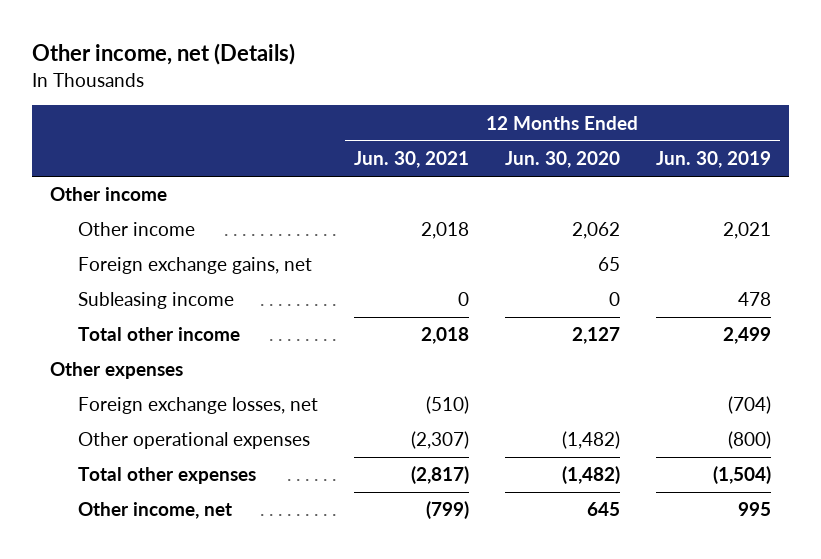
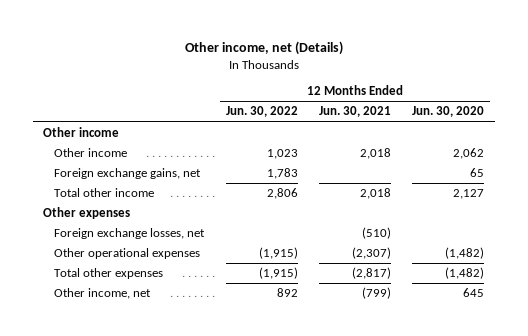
- | 12 Months Ended Jun. 30, 2021 | 12 Months Ended Jun. 30, 2020 | 12 Months Ended Jun. 30, 2019
+ | 12 Months Ended Jun. 30, 2022 | 12 Months Ended Jun. 30, 2021 | 12 Months Ended Jun. 30, 2020
- Subleasing income | 0 | 0 | 478

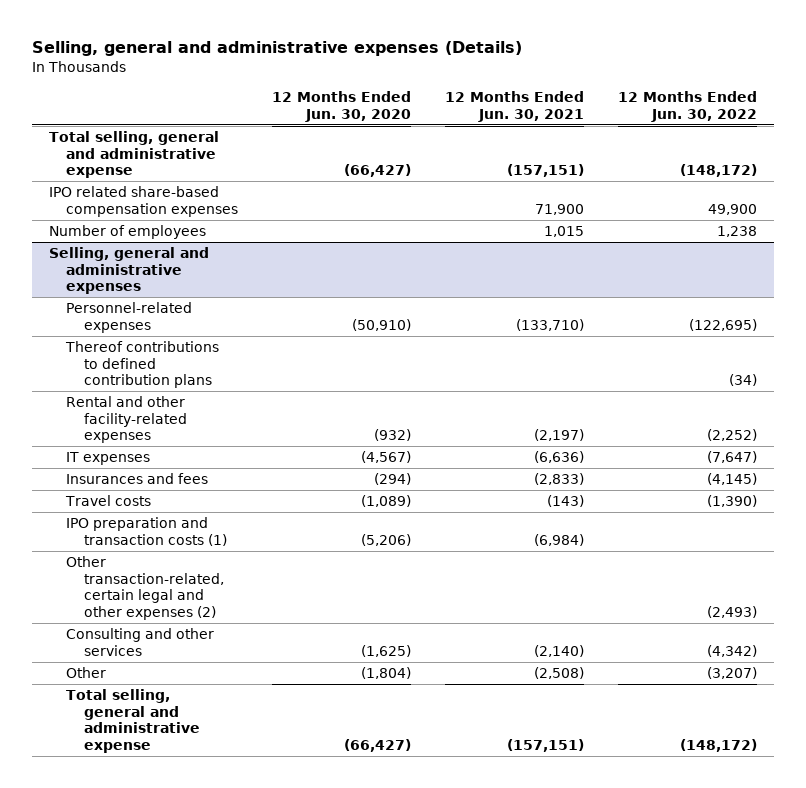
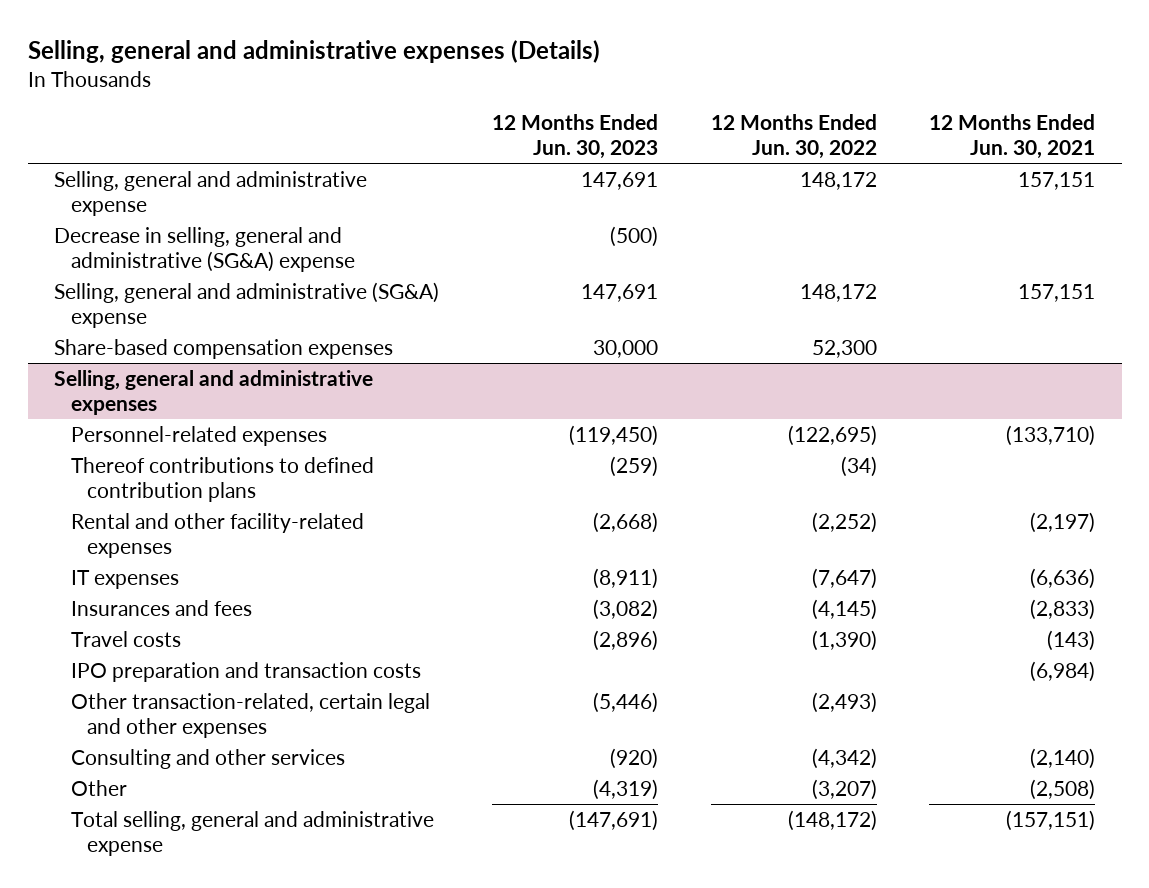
- | 12 Months Ended Jun. 30, 2020 | 12 Months Ended Jun. 30, 2021 | 12 Months Ended Jun. 30, 2022
+ | 12 Months Ended Jun. 30, 2023 | 12 Months Ended Jun. 30, 2022 | 12 Months Ended Jun. 30, 2021
- Total selling, general and administrative expense | (66,427) | (157,151) | (148,172)
- IPO related share-based compensation expenses | | 71,900 | 49,900
- Number of employees | | 1,015 | 1,238
+ Selling, general and administrative expense | 147,691 | 148,172 | 157,151
+ Decrease in selling, general and administrative (SG&A) expense | (500) | |
+ Selling, general and administrative (SG&A) expense | 147,691 | 148,172 | 157,151
+ Share-based compensation expenses | 30,000 | 52,300 |
@ Selling, general and administrative expenses
- IPO preparation and transaction costs (1) | (5,206) | (6,984) |
- Other transaction-related, certain legal and other expenses (2) | | | (2,493)
+ IPO preparation and transaction costs | | | (6,984)
+ Other transaction-related, certain legal and other expenses | (5,446) | (2,493) |

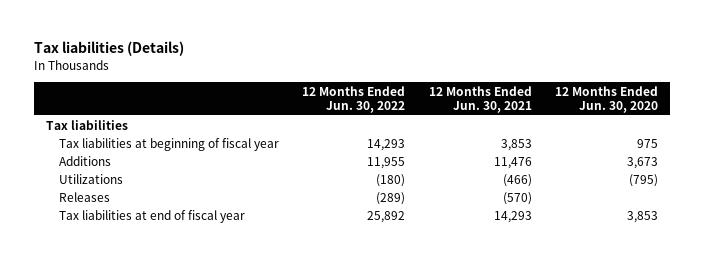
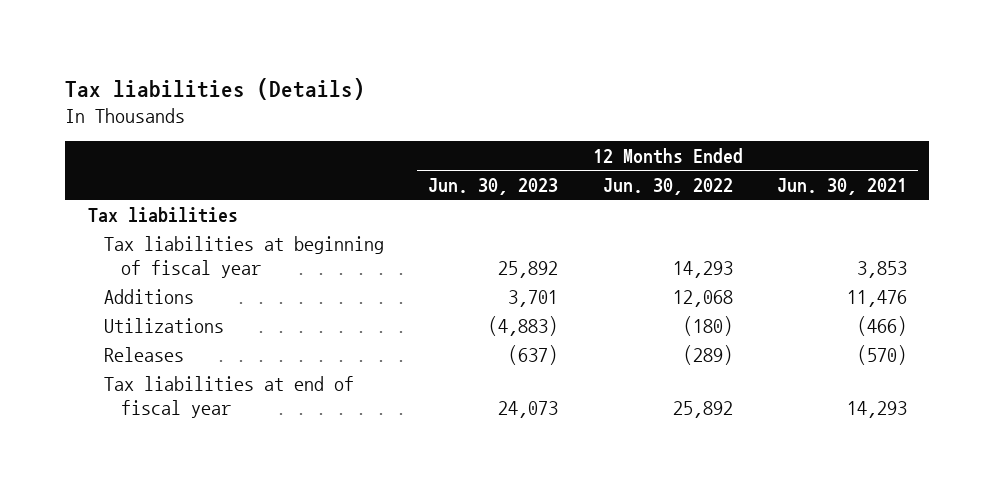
- | 12 Months Ended Jun. 30, 2022 | 12 Months Ended Jun. 30, 2021 | 12 Months Ended Jun. 30, 2020
+ | 12 Months Ended Jun. 30, 2023 | 12 Months Ended Jun. 30, 2022 | 12 Months Ended Jun. 30, 2021
- Additions | 11,955 | 11,476 | 3,673
+ Additions | 3,701 | 12,068 | 11,476

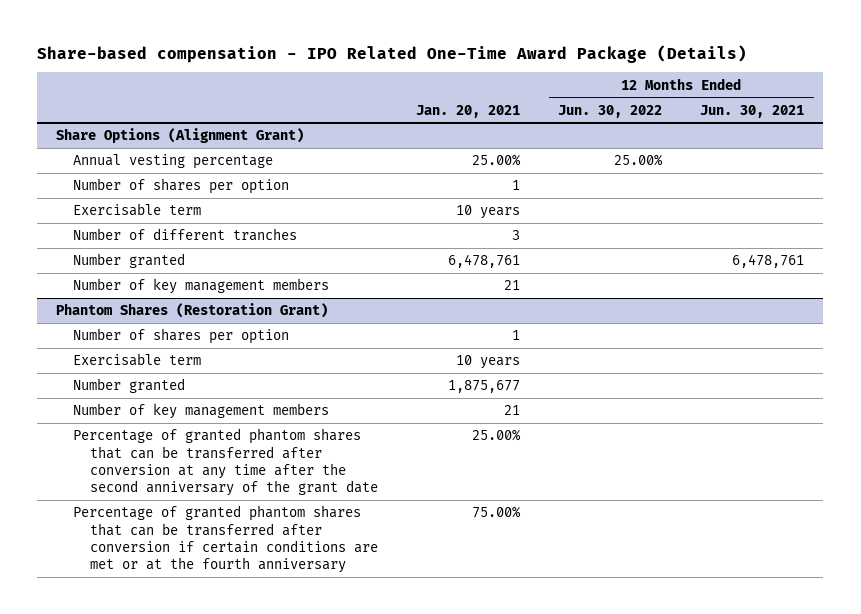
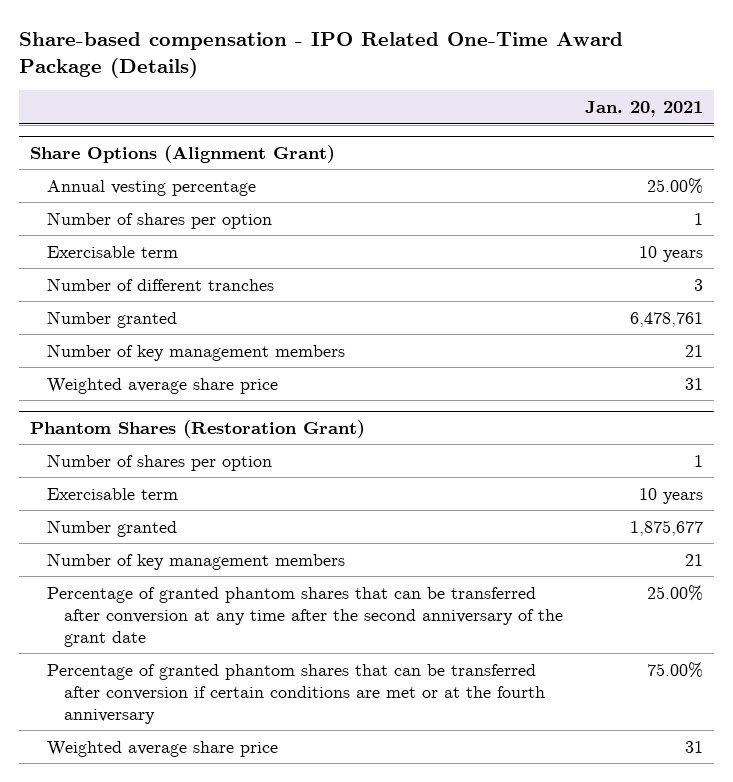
- | Jan. 20, 2021 | 12 Months Ended Jun. 30, 2022 | 12 Months Ended Jun. 30, 2021
+ | Jan. 20, 2021
@ Share Options (Alignment Grant)
+ Weighted average share price | 31
@ Phantom Shares (Restoration Grant)
+ Weighted average share price | 31

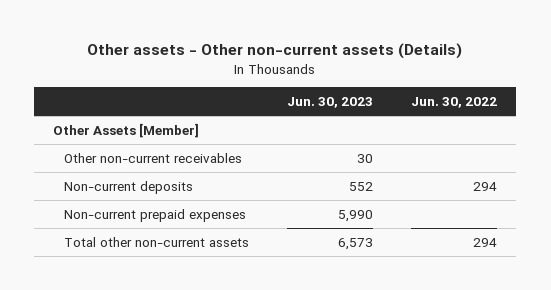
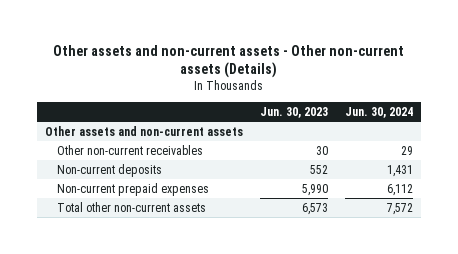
- Other assets - Other non-current assets (Details)
+ Other assets and non-current assets - Other non-current assets (Details)
- | Jun. 30, 2023 | Jun. 30, 2022
+ | Jun. 30, 2023 | Jun. 30, 2024
- Other Assets [Member]
+ Other assets and non-current assets

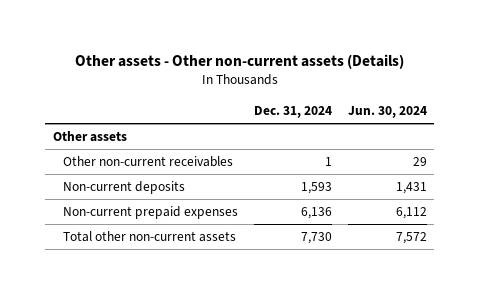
- Other assets and non-current assets - Other non-current assets (Details)
+ Other assets - Other non-current assets (Details)
- | Jun. 30, 2023 | Jun. 30, 2024
+ | Dec. 31, 2024 | Jun. 30, 2024
- Other assets and non-current assets
+ Other assets

